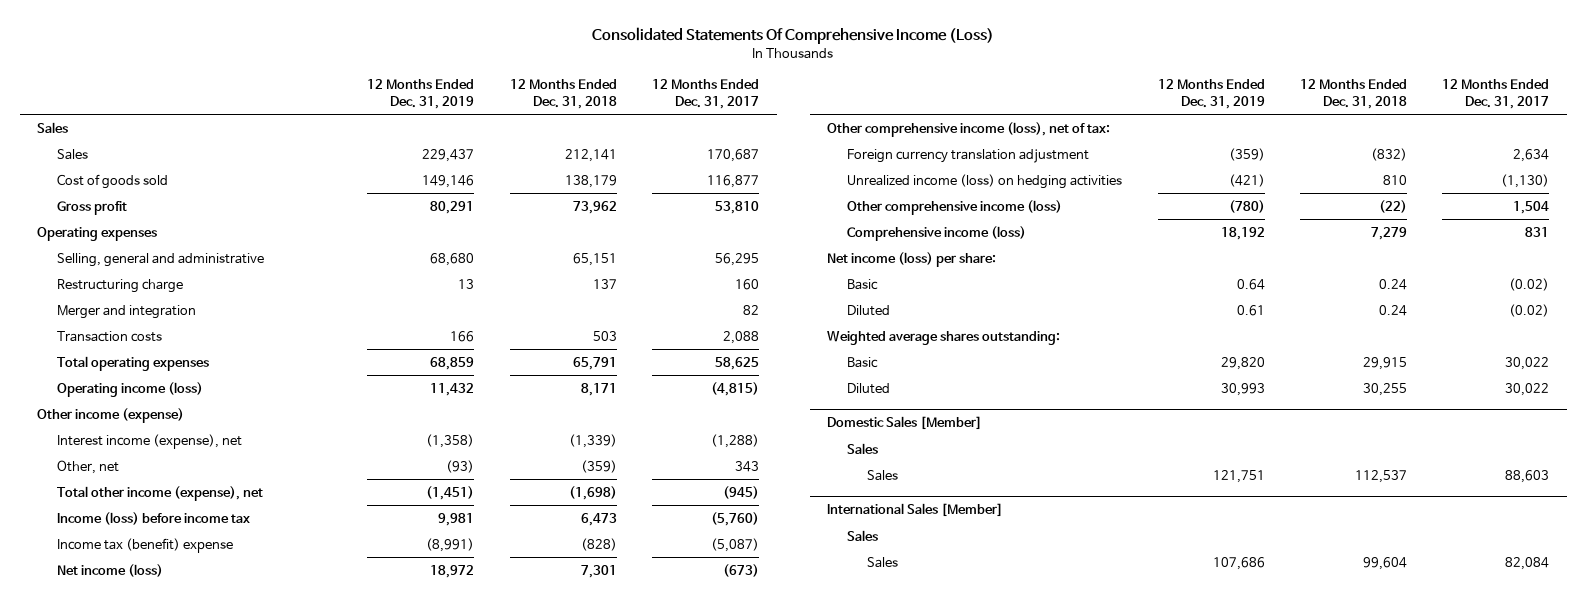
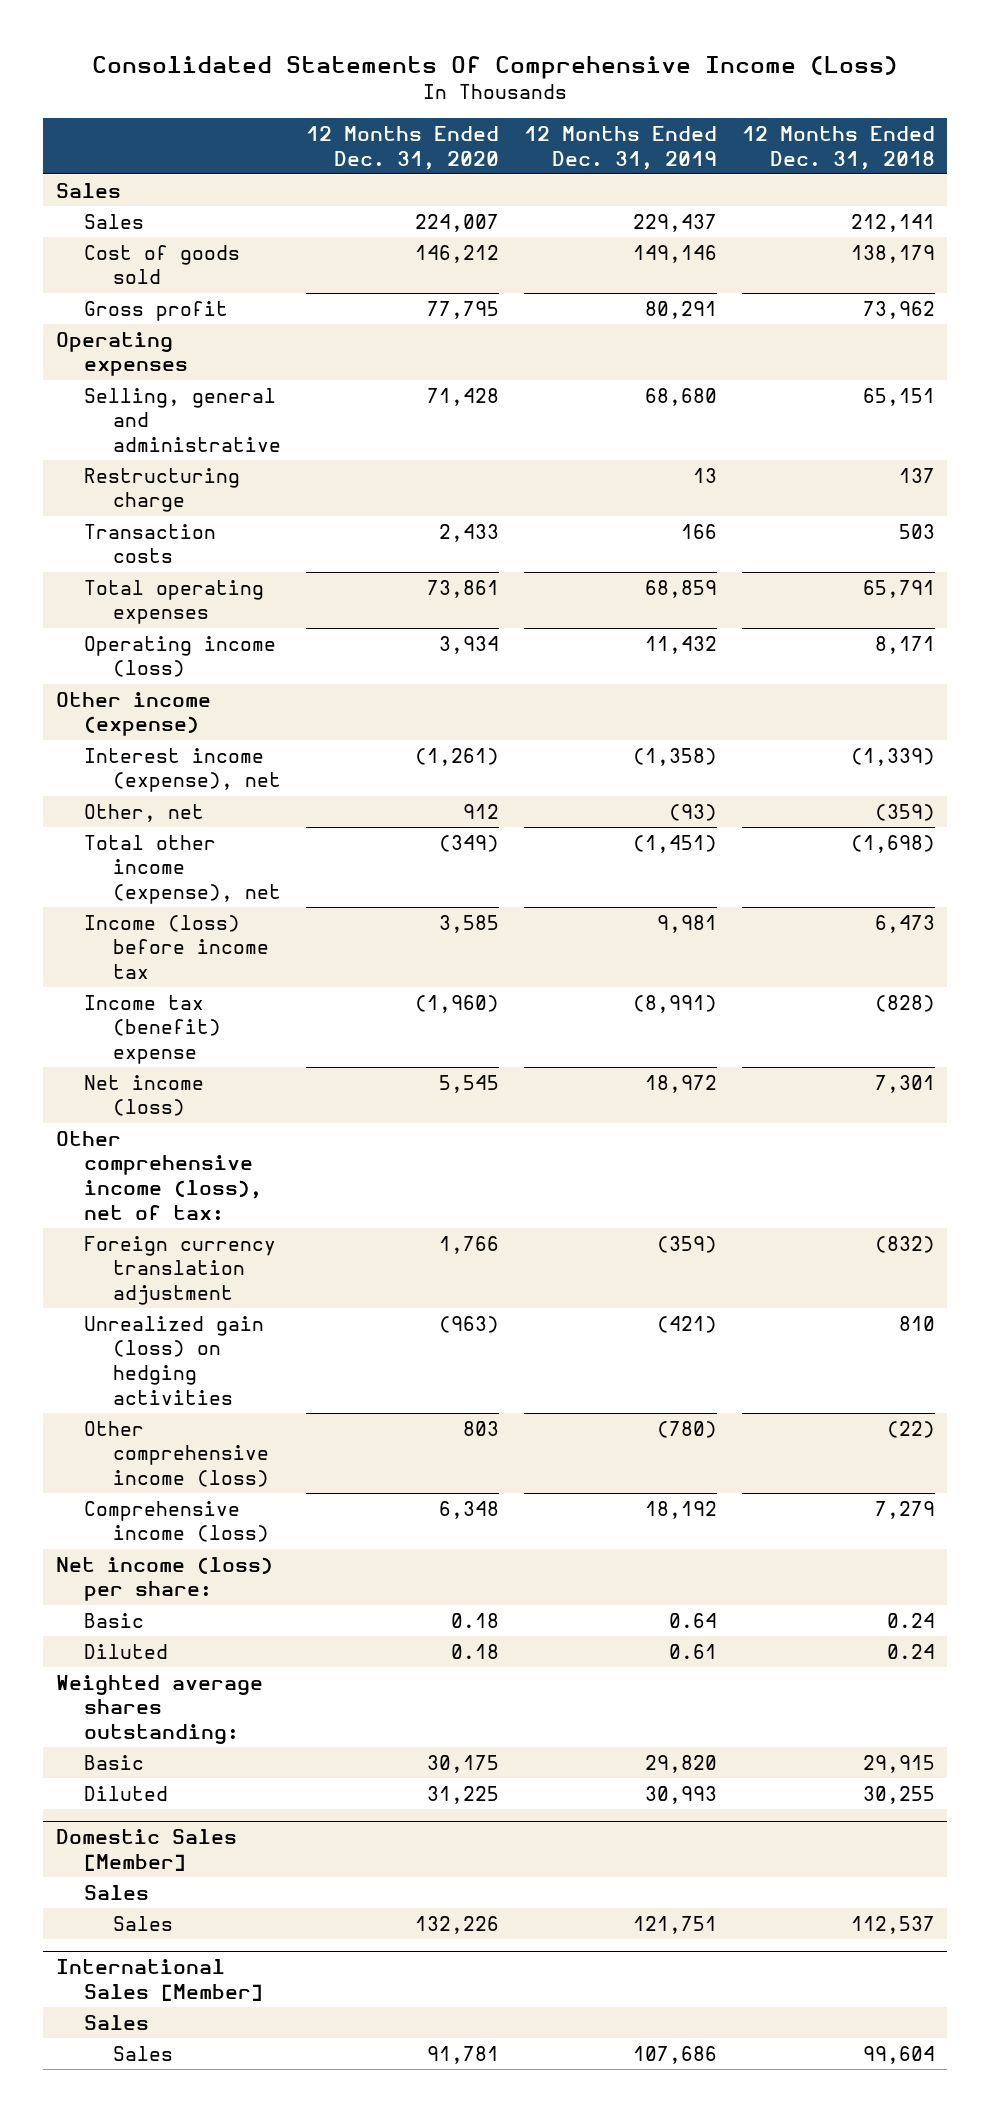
- | 12 Months Ended Dec. 31, 2019 | 12 Months Ended Dec. 31, 2018 | 12 Months Ended Dec. 31, 2017
+ | 12 Months Ended Dec. 31, 2020 | 12 Months Ended Dec. 31, 2019 | 12 Months Ended Dec. 31, 2018
- Merger and integration | | | 82
- Unrealized income (loss) on hedging activities | (421) | 810 | (1,130)
+ Unrealized gain (loss) on hedging activities | (963) | (421) | 810

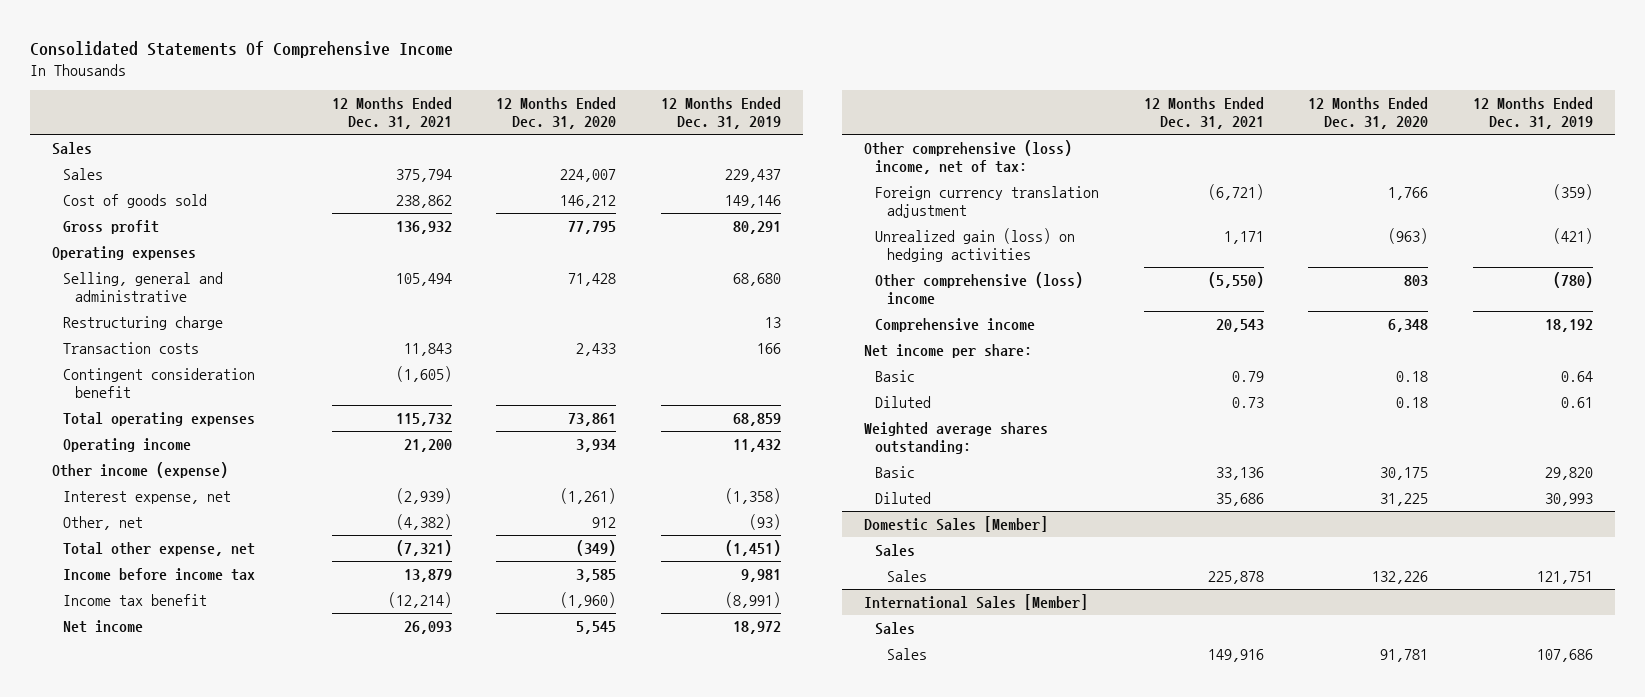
- Consolidated Statements Of Comprehensive Income (Loss)
+ Consolidated Statements Of Comprehensive Income
- | 12 Months Ended Dec. 31, 2020 | 12 Months Ended Dec. 31, 2019 | 12 Months Ended Dec. 31, 2018
+ | 12 Months Ended Dec. 31, 2021 | 12 Months Ended Dec. 31, 2020 | 12 Months Ended Dec. 31, 2019
+ Contingent consideration benefit | (1,605) | |
- Operating income (loss) | 3,934 | 11,432 | 8,171
+ Operating income | 21,200 | 3,934 | 11,432
- Interest income (expense), net | (1,261) | (1,358) | (1,339)
+ Interest expense, net | (2,939) | (1,261) | (1,358)
- Total other income (expense), net | (349) | (1,451) | (1,698)
- Income (loss) before income tax | 3,585 | 9,981 | 6,473
- Income tax (benefit) expense | (1,960) | (8,991) | (828)
- Net income (loss) | 5,545 | 18,972 | 7,301
- Other comprehensive income (loss), net of tax:
+ Total other expense, net | (7,321) | (349) | (1,451)
+ Income before income tax | 13,879 | 3,585 | 9,981
+ Income tax benefit | (12,214) | (1,960) | (8,991)
+ Net income | 26,093 | 5,545 | 18,972
+ Other comprehensive (loss) income, net of tax:
- Other comprehensive income (loss) | 803 | (780) | (22)
- Comprehensive income (loss) | 6,348 | 18,192 | 7,279
- Net income (loss) per share:
+ Other comprehensive (loss) income | (5,550) | 803 | (780)
+ Comprehensive income | 20,543 | 6,348 | 18,192
+ Net income per share:

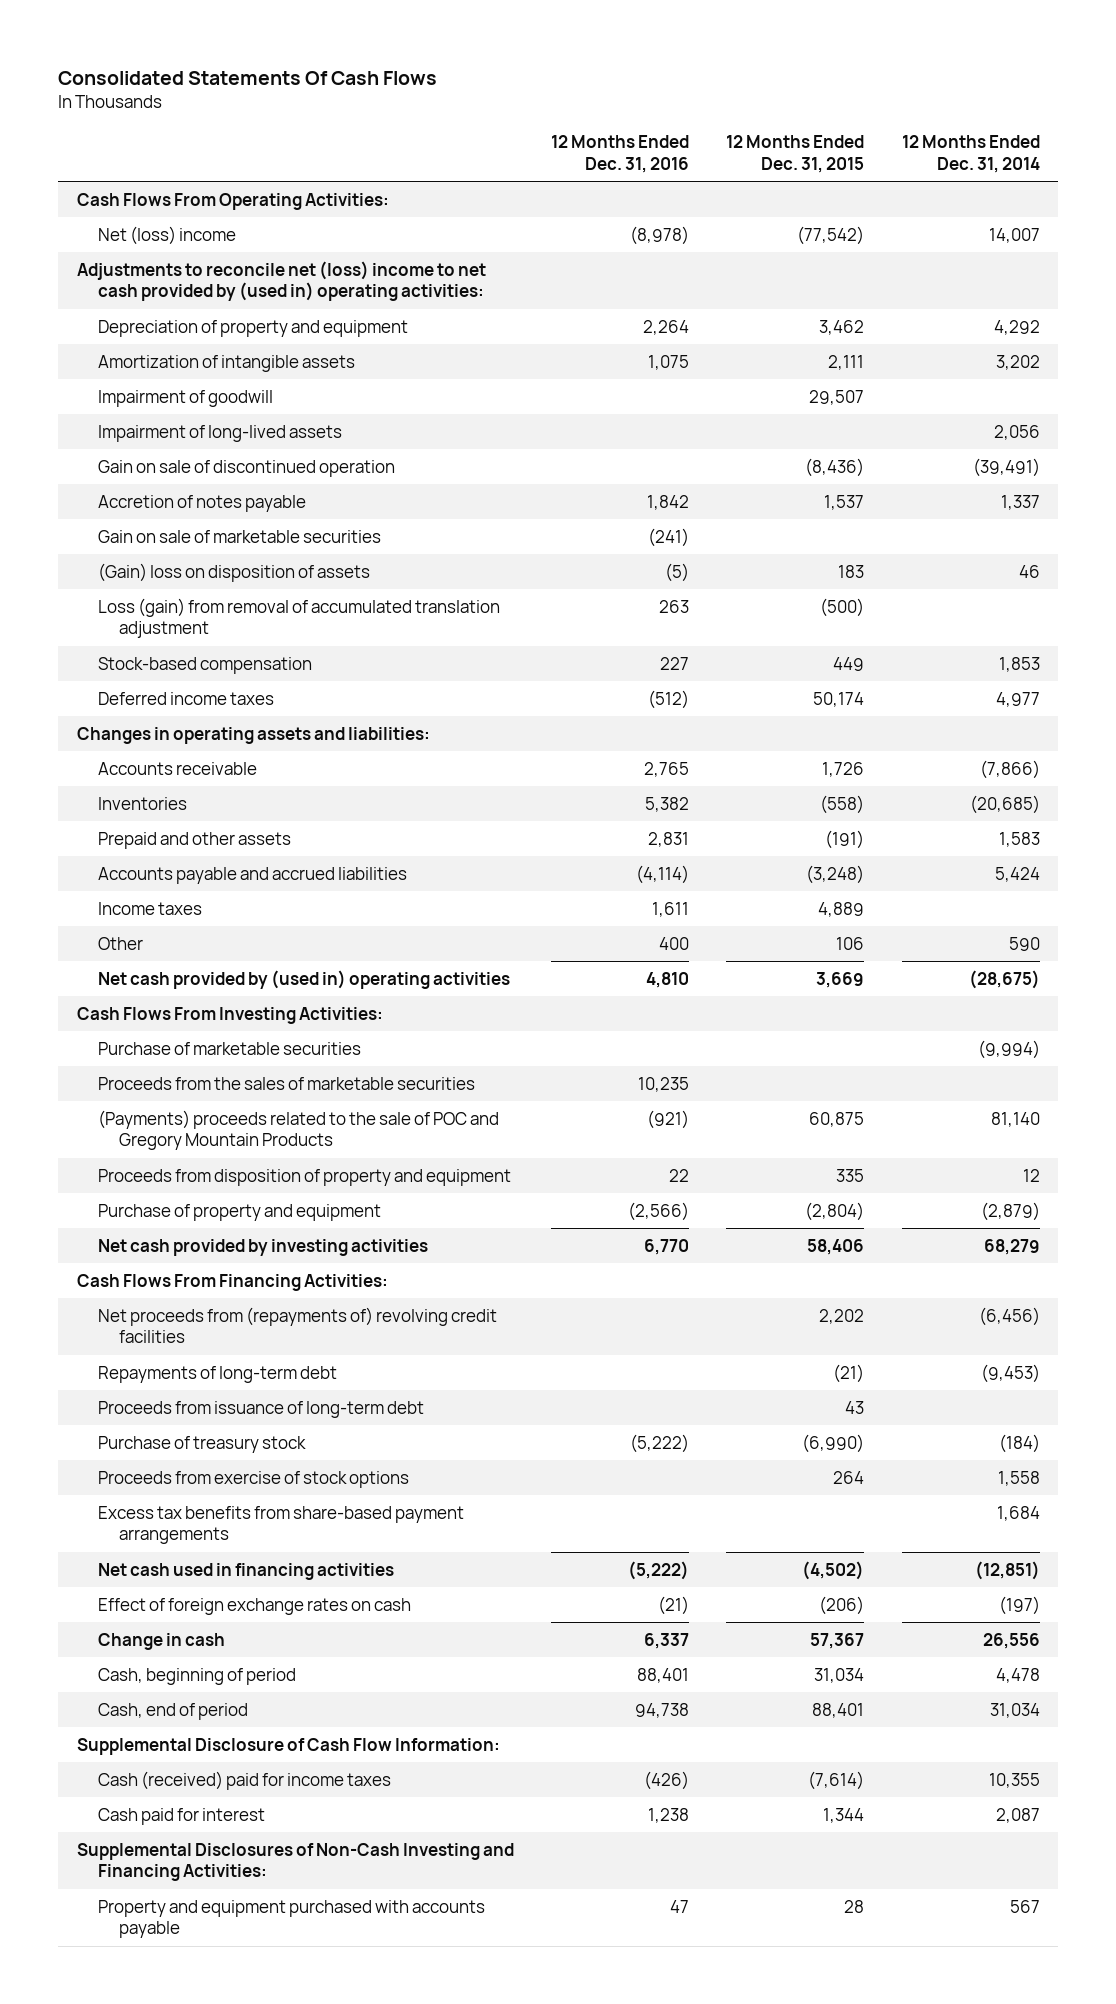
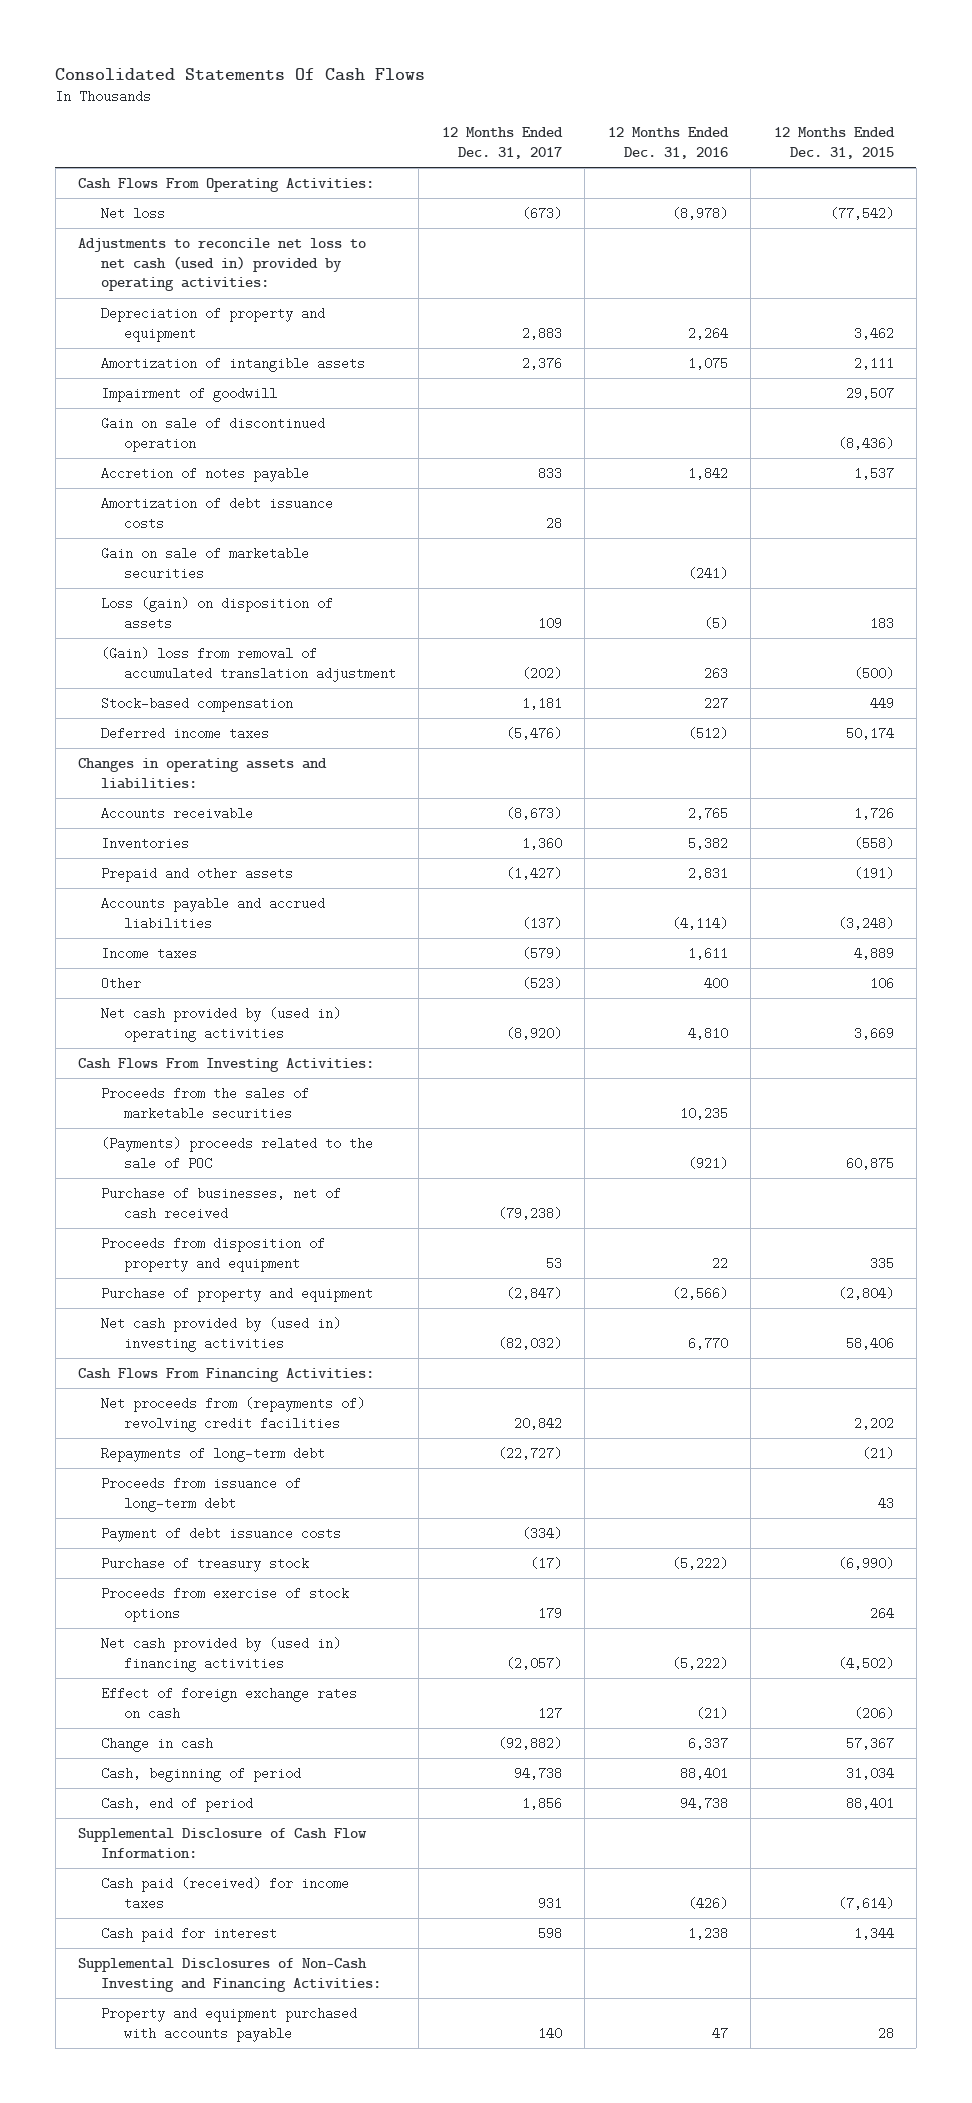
- | 12 Months Ended Dec. 31, 2016 | 12 Months Ended Dec. 31, 2015 | 12 Months Ended Dec. 31, 2014
+ | 12 Months Ended Dec. 31, 2017 | 12 Months Ended Dec. 31, 2016 | 12 Months Ended Dec. 31, 2015
- Net (loss) income | (8,978) | (77,542) | 14,007
- Adjustments to reconcile net (loss) income to net cash provided by (used in) operating activities:
+ Net loss | (673) | (8,978) | (77,542)
+ Adjustments to reconcile net loss to net cash (used in) provided by operating activities:
- Impairment of long-lived assets | | | 2,056
+ Amortization of debt issuance costs | 28 | |
- (Gain) loss on disposition of assets | (5) | 183 | 46
- Loss (gain) from removal of accumulated translation adjustment | 263 | (500) |
+ Loss (gain) on disposition of assets | 109 | (5) | 183
+ (Gain) loss from removal of accumulated translation adjustment | (202) | 263 | (500)
- Purchase of marketable securities | | | (9,994)
- (Payments) proceeds related to the sale of POC and Gregory Mountain Products | (921) | 60,875 | 81,140
+ (Payments) proceeds related to the sale of POC | | (921) | 60,875
+ Purchase of businesses, net of cash received | (79,238) | |
- Net cash provided by investing activities | 6,770 | 58,406 | 68,279
+ Net cash provided by (used in) investing activities | (82,032) | 6,770 | 58,406
+ Payment of debt issuance costs | (334) | |
- Excess tax benefits from share-based payment arrangements | | | 1,684
- Net cash used in financing activities | (5,222) | (4,502) | (12,851)
+ Net cash provided by (used in) financing activities | (2,057) | (5,222) | (4,502)
- Cash (received) paid for income taxes | (426) | (7,614) | 10,355
+ Cash paid (received) for income taxes | 931 | (426) | (7,614)

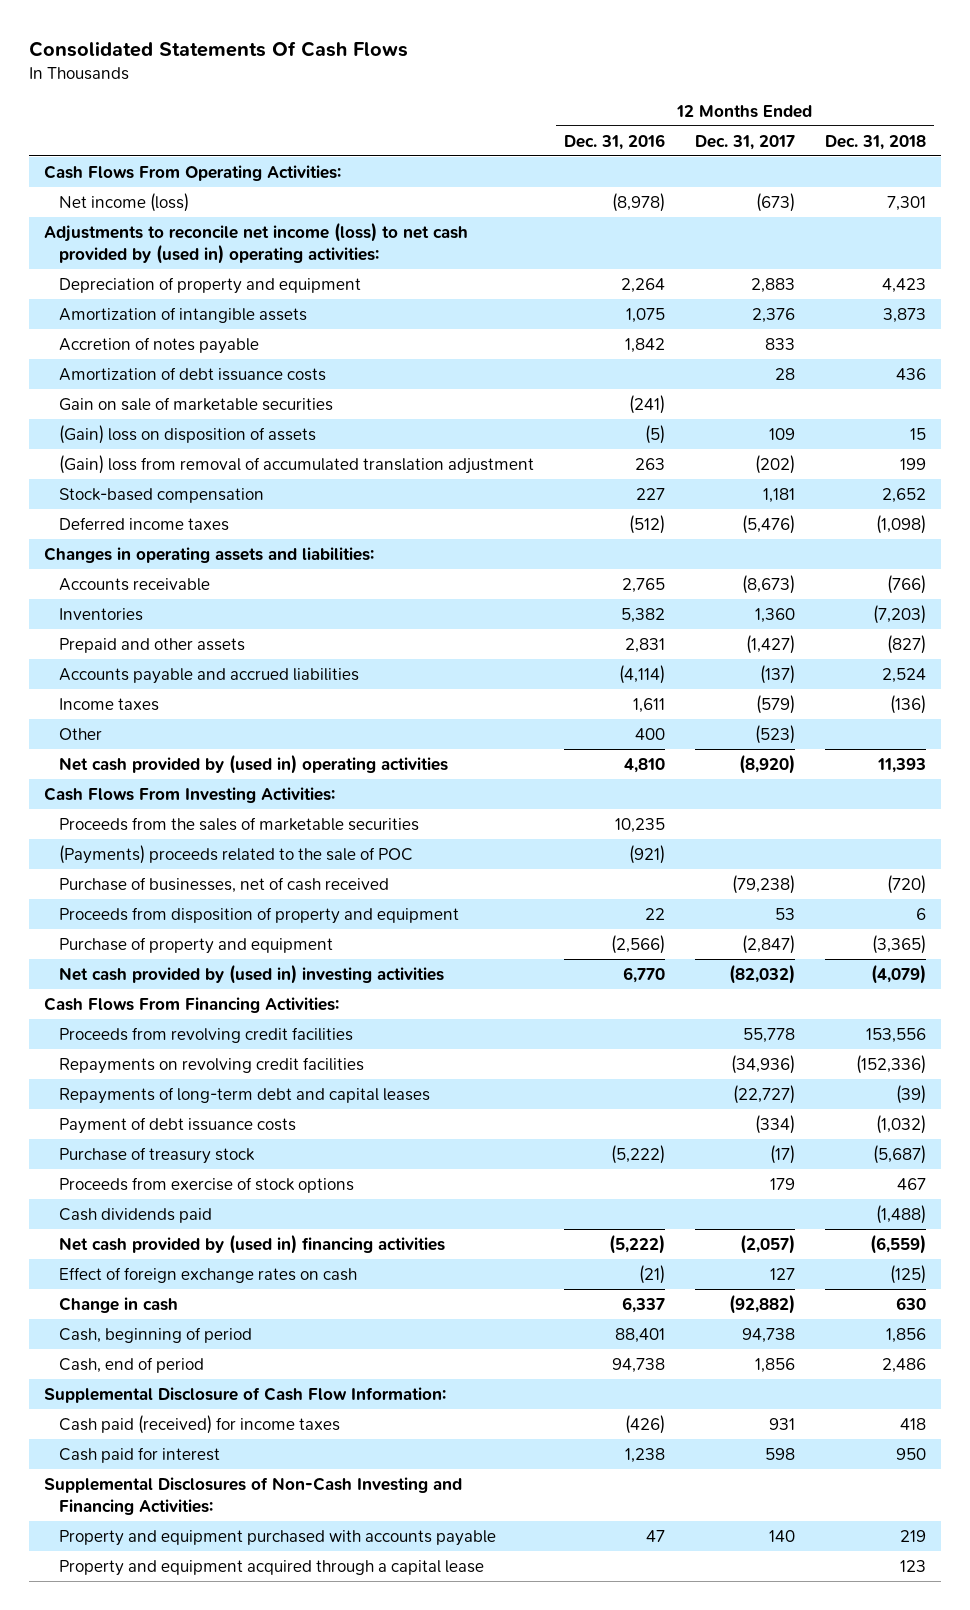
- | 12 Months Ended Dec. 31, 2017 | 12 Months Ended Dec. 31, 2016 | 12 Months Ended Dec. 31, 2015
+ | 12 Months Ended Dec. 31, 2016 | 12 Months Ended Dec. 31, 2017 | 12 Months Ended Dec. 31, 2018
- Net loss | (673) | (8,978) | (77,542)
- Adjustments to reconcile net loss to net cash (used in) provided by operating activities:
+ Net income (loss) | (8,978) | (673) | 7,301
+ Adjustments to reconcile net income (loss) to net cash provided by (used in) operating activities:
- Impairment of goodwill | | | 29,507
- Gain on sale of discontinued operation | | | (8,436)
- Loss (gain) on disposition of assets | 109 | (5) | 183
+ (Gain) loss on disposition of assets | (5) | 109 | 15
- Net proceeds from (repayments of) revolving credit facilities | 20,842 | | 2,202
- Repayments of long-term debt | (22,727) | | (21)
- Proceeds from issuance of long-term debt | | | 43
+ Proceeds from revolving credit facilities | | 55,778 | 153,556
+ Repayments on revolving credit facilities | | (34,936) | (152,336)
+ Repayments of long-term debt and capital leases | | (22,727) | (39)
+ Cash dividends paid | | | (1,488)
+ Property and equipment acquired through a capital lease | | | 123

